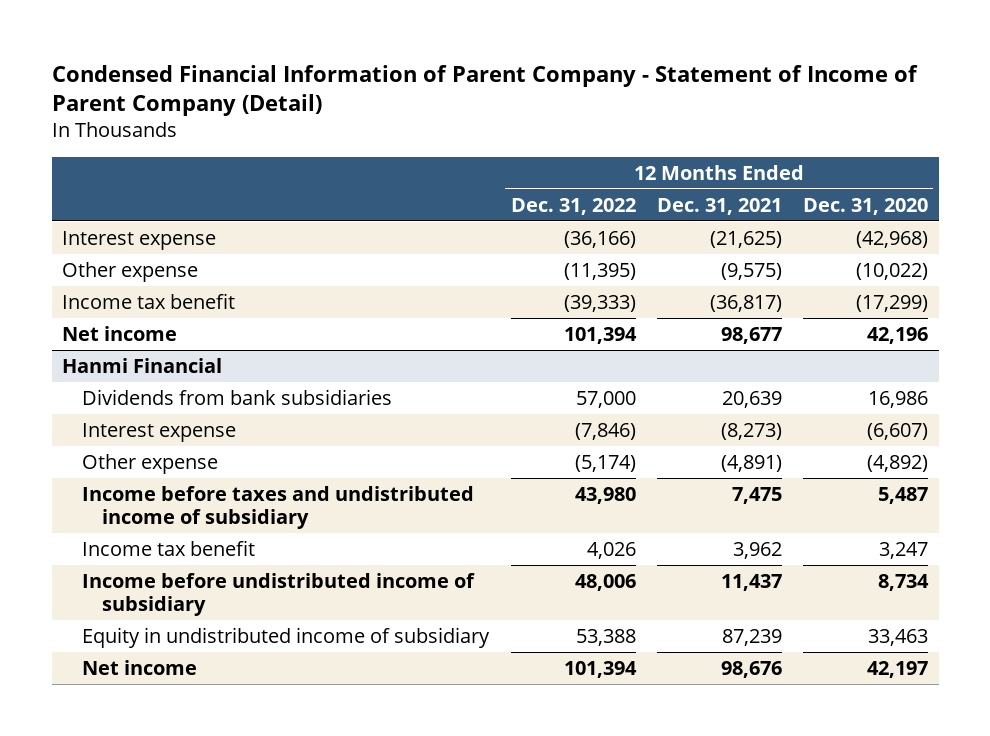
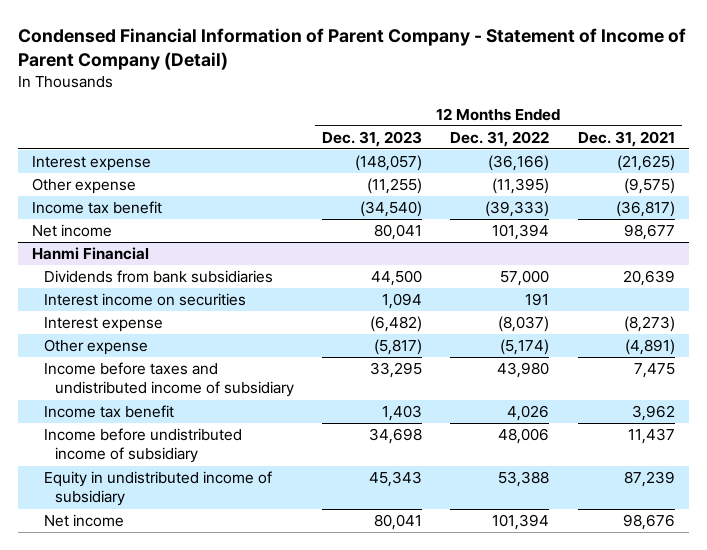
- | 12 Months Ended Dec. 31, 2022 | 12 Months Ended Dec. 31, 2021 | 12 Months Ended Dec. 31, 2020
+ | 12 Months Ended Dec. 31, 2023 | 12 Months Ended Dec. 31, 2022 | 12 Months Ended Dec. 31, 2021
@ Hanmi Financial
- Interest expense | (7,846) | (8,273) | (6,607)
+ Interest income on securities | 1,094 | 191 |
+ Interest expense | (6,482) | (8,037) | (8,273)

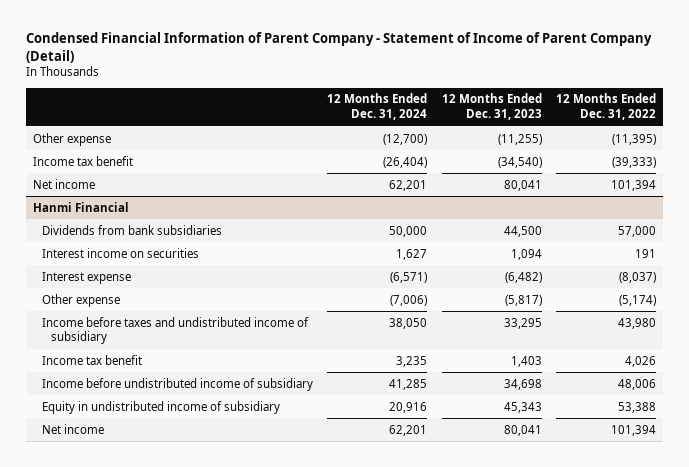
- | 12 Months Ended Dec. 31, 2023 | 12 Months Ended Dec. 31, 2022 | 12 Months Ended Dec. 31, 2021
+ | 12 Months Ended Dec. 31, 2024 | 12 Months Ended Dec. 31, 2023 | 12 Months Ended Dec. 31, 2022
- Interest expense | (148,057) | (36,166) | (21,625)

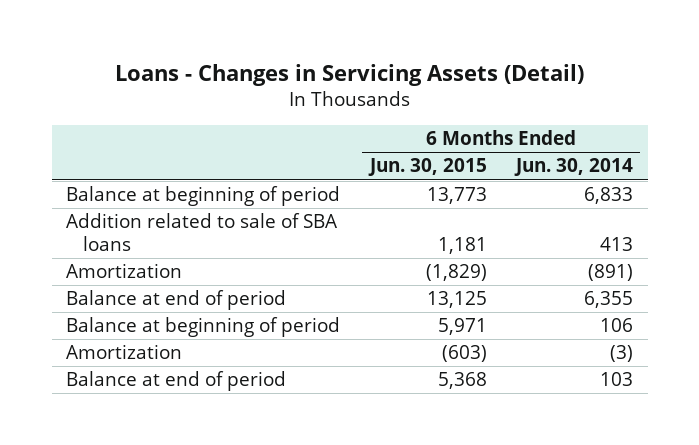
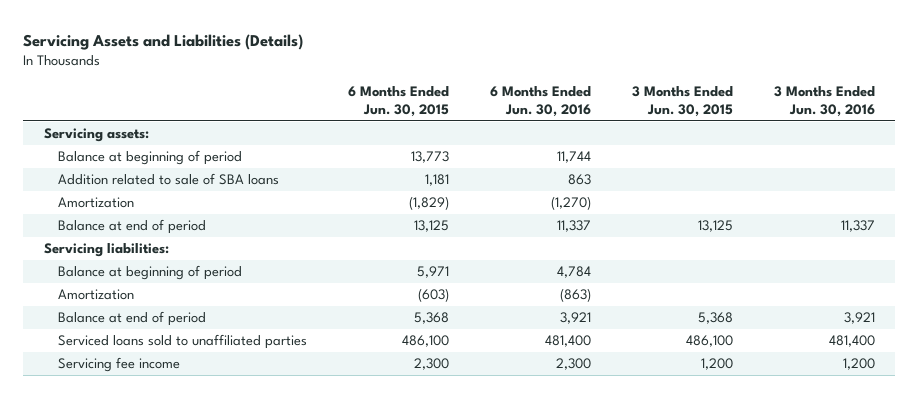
- Loans - Changes in Servicing Assets (Detail)
+ Servicing Assets and Liabilities (Details)
- | 6 Months Ended Jun. 30, 2015 | 6 Months Ended Jun. 30, 2014
+ | 6 Months Ended Jun. 30, 2015 | 6 Months Ended Jun. 30, 2016 | 3 Months Ended Jun. 30, 2015 | 3 Months Ended Jun. 30, 2016
+ Servicing assets:
+ Servicing liabilities:
+ Serviced loans sold to unaffiliated parties | 486,100 | 481,400 | 486,100 | 481,400
+ Servicing fee income | 2,300 | 2,300 | 1,200 | 1,200

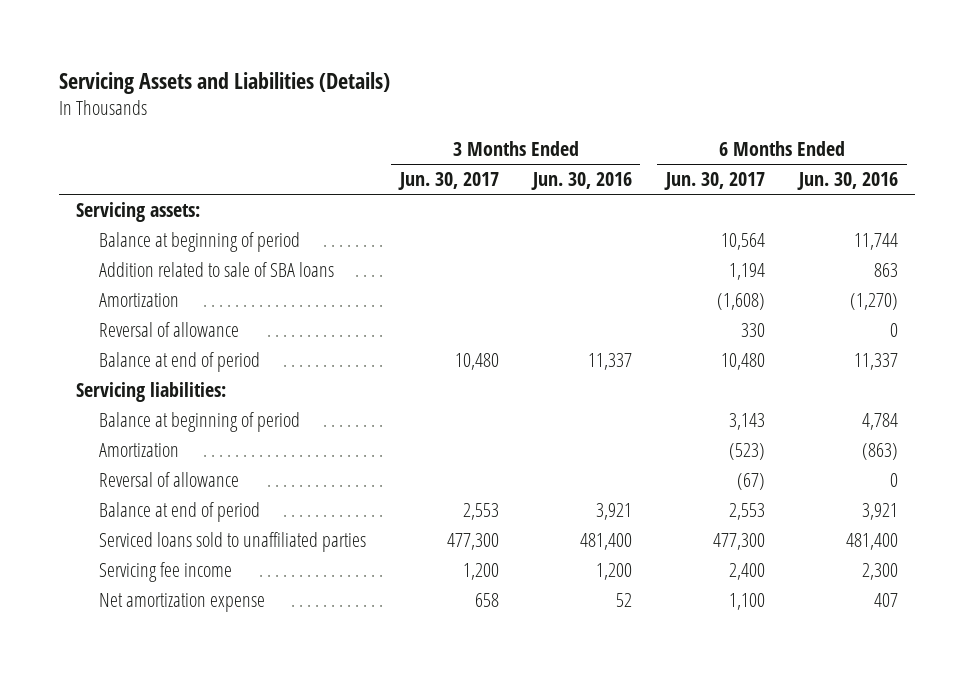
- | 6 Months Ended Jun. 30, 2015 | 6 Months Ended Jun. 30, 2016 | 3 Months Ended Jun. 30, 2015 | 3 Months Ended Jun. 30, 2016
+ | 3 Months Ended Jun. 30, 2017 | 3 Months Ended Jun. 30, 2016 | 6 Months Ended Jun. 30, 2017 | 6 Months Ended Jun. 30, 2016
+ Reversal of allowance | | | 330 | 0
+ Reversal of allowance | | | (67) | 0
+ Net amortization expense | 658 | 52 | 1,100 | 407

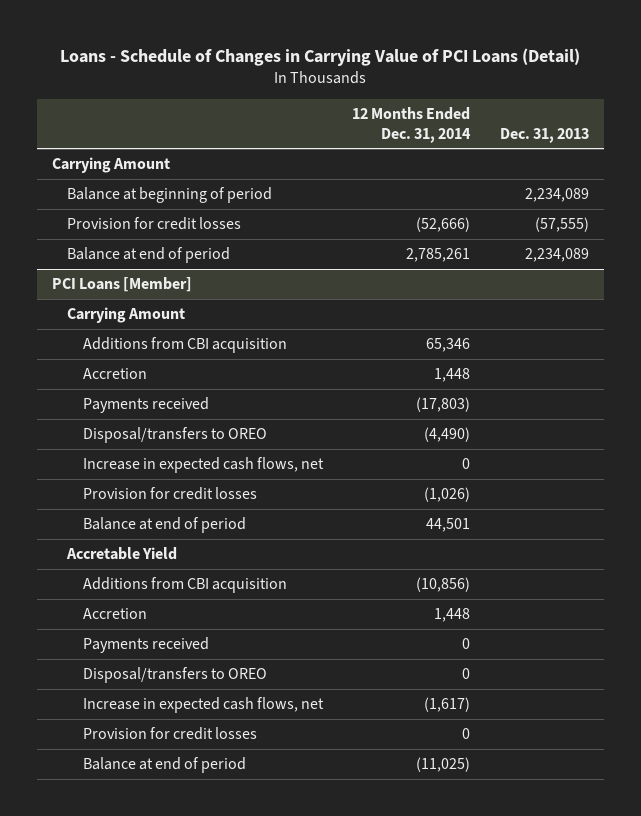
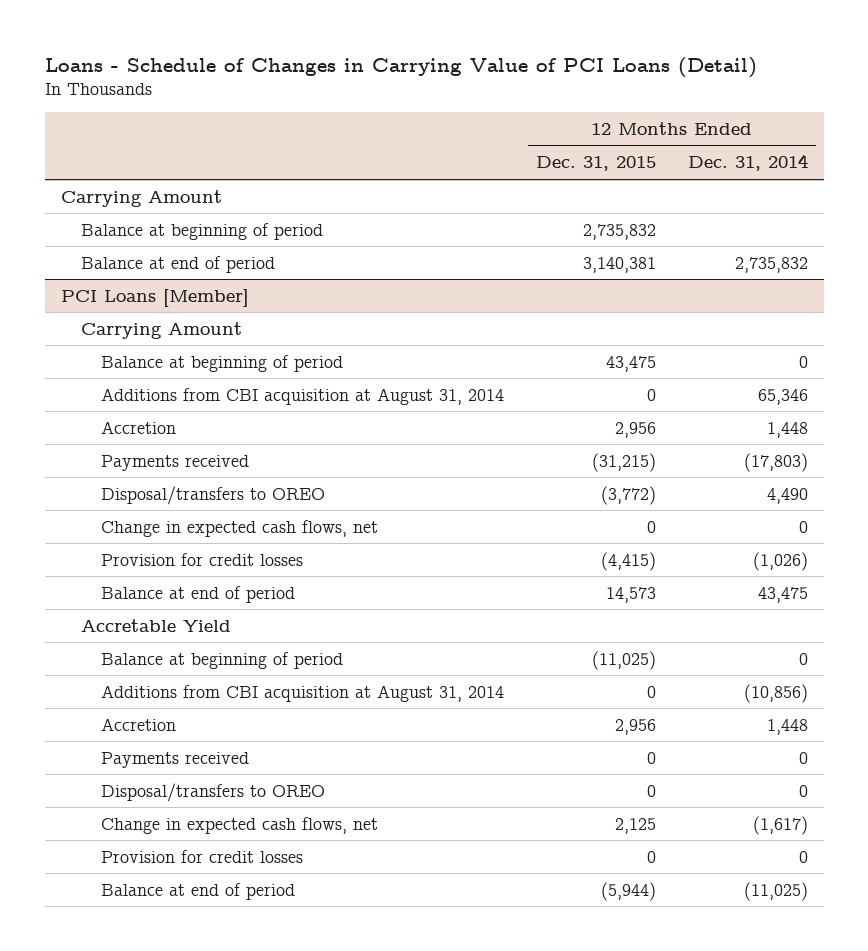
- | 12 Months Ended Dec. 31, 2014 | Dec. 31, 2013
+ | 12 Months Ended Dec. 31, 2015 | 12 Months Ended Dec. 31, 2014
- Provision for credit losses | (52,666) | (57,555)
- Balance at end of period | 2,785,261 | 2,234,089
+ Balance at end of period | 3,140,381 | 2,735,832
@ PCI Loans [Member]
- Additions from CBI acquisition | 65,346 |
+ Balance at beginning of period | 43,475 | 0
+ Additions from CBI acquisition at August 31, 2014 | 0 | 65,346
- Disposal/transfers to OREO | (4,490) |
- Increase in expected cash flows, net | 0 |
+ Disposal/transfers to OREO | (3,772) | 4,490
+ Change in expected cash flows, net | 0 | 0
- Balance at end of period | 44,501 |
+ Balance at end of period | 14,573 | 43,475
- Additions from CBI acquisition | (10,856) |
+ Balance at beginning of period | (11,025) | 0
+ Additions from CBI acquisition at August 31, 2014 | 0 | (10,856)
- Increase in expected cash flows, net | (1,617) |
+ Change in expected cash flows, net | 2,125 | (1,617)

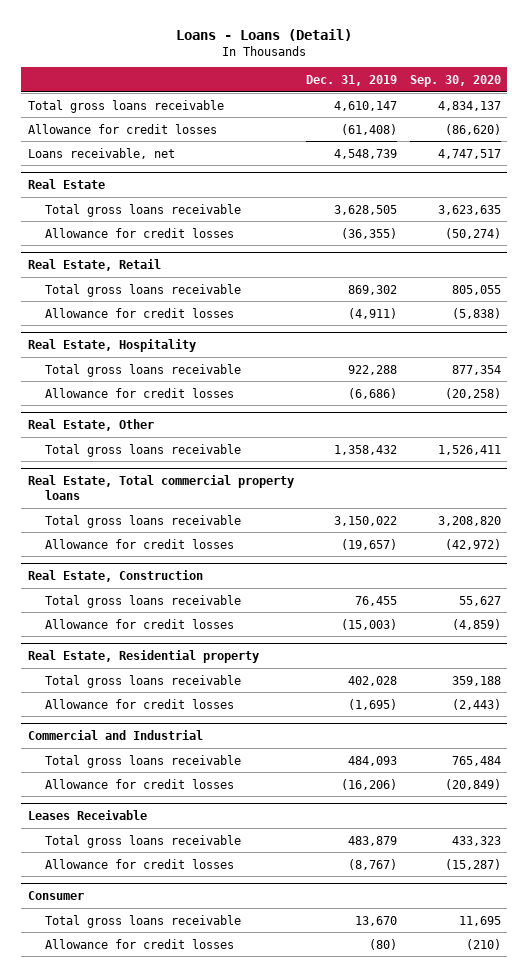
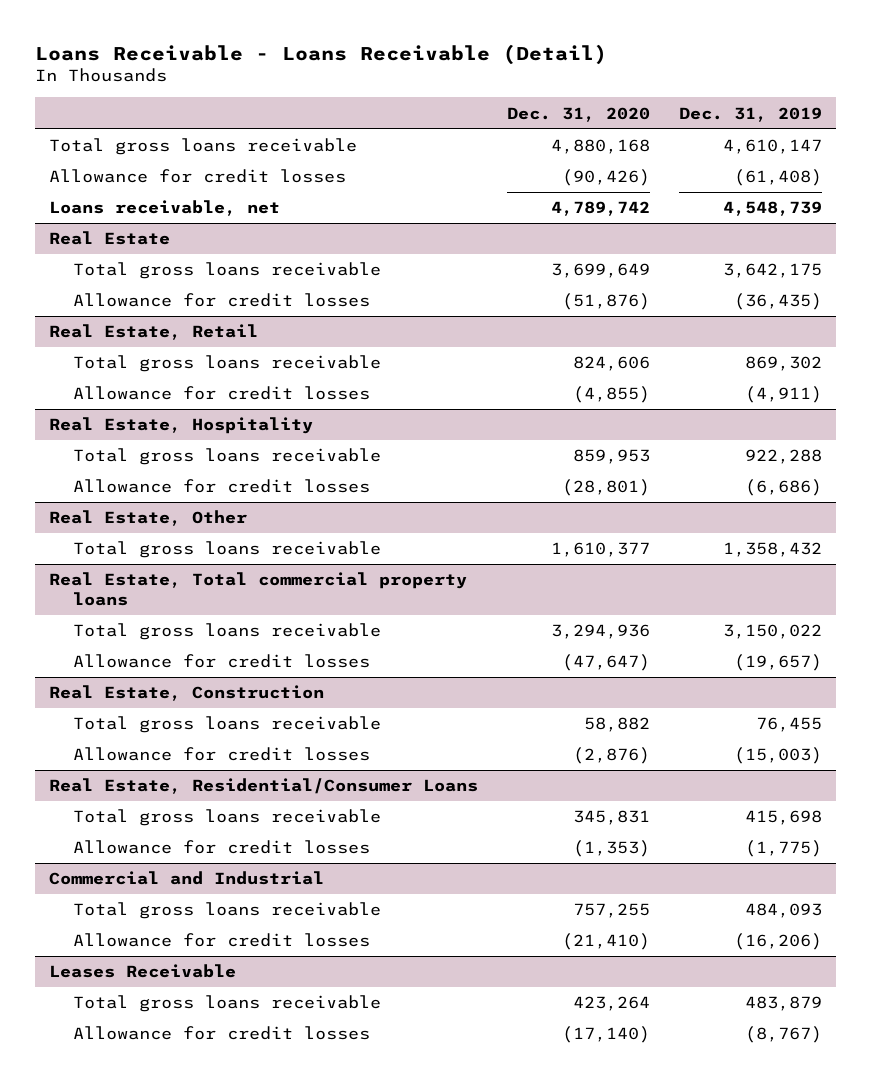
- Loans - Loans (Detail)
+ Loans Receivable - Loans Receivable (Detail)
- | Dec. 31, 2019 | Sep. 30, 2020
+ | Dec. 31, 2020 | Dec. 31, 2019
@ Real Estate
- Total gross loans receivable | 3,628,505 | 3,623,635
- Allowance for credit losses | (36,355) | (50,274)
+ Total gross loans receivable | 3,699,649 | 3,642,175
+ Allowance for credit losses | (51,876) | (36,435)
- Real Estate, Residential property
- Total gross loans receivable | 402,028 | 359,188
- Allowance for credit losses | (1,695) | (2,443)
+ Real Estate, Residential/Consumer Loans
+ Total gross loans receivable | 345,831 | 415,698
+ Allowance for credit losses | (1,353) | (1,775)
- Consumer
- Total gross loans receivable | 13,670 | 11,695
- Allowance for credit losses | (80) | (210)

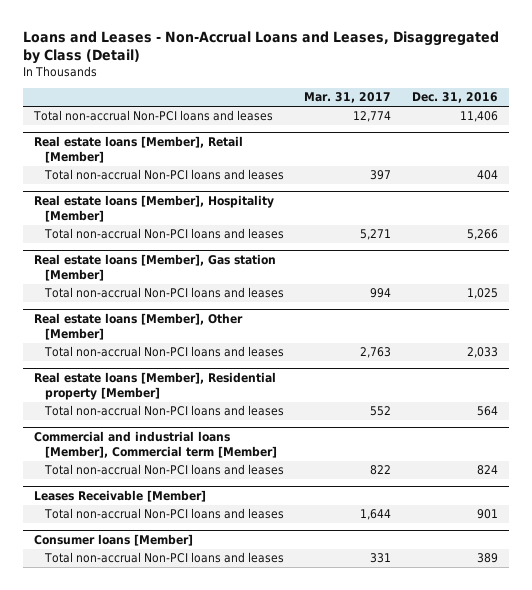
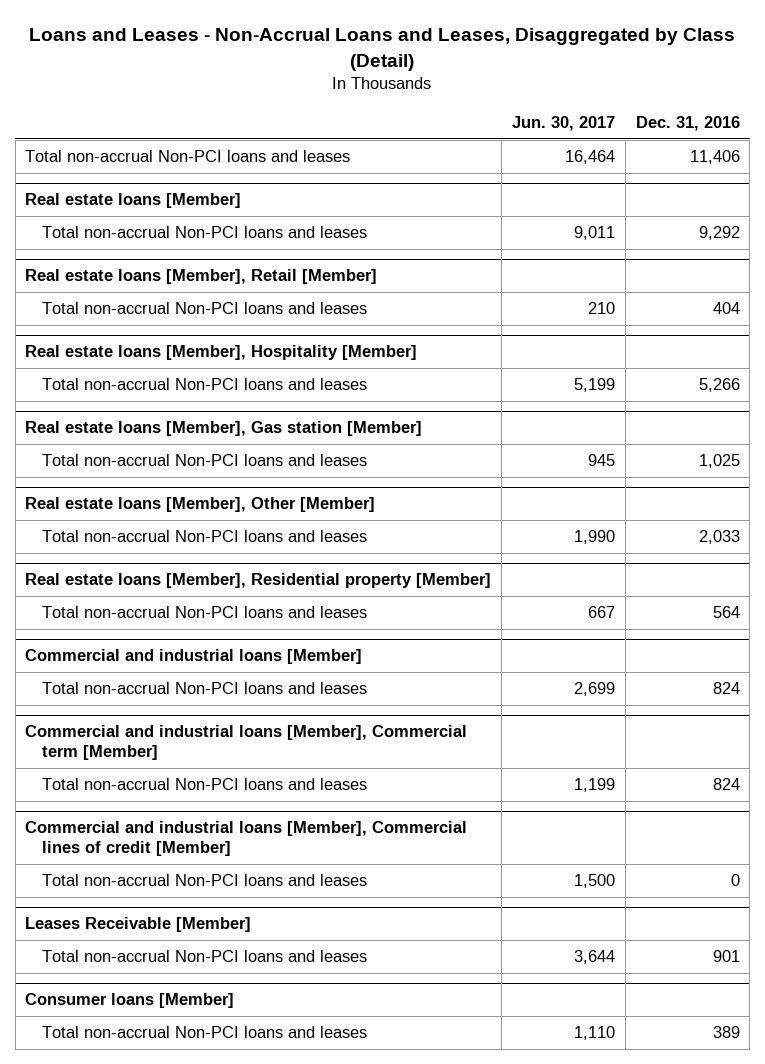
- | Mar. 31, 2017 | Dec. 31, 2016
+ | Jun. 30, 2017 | Dec. 31, 2016
+ Real estate loans [Member]
+ Total non-accrual Non-PCI loans and leases | 9,011 | 9,292
+ Commercial and industrial loans [Member]
+ Total non-accrual Non-PCI loans and leases | 2,699 | 824
+ Commercial and industrial loans [Member], Commercial lines of credit [Member]
+ Total non-accrual Non-PCI loans and leases | 1,500 | 0

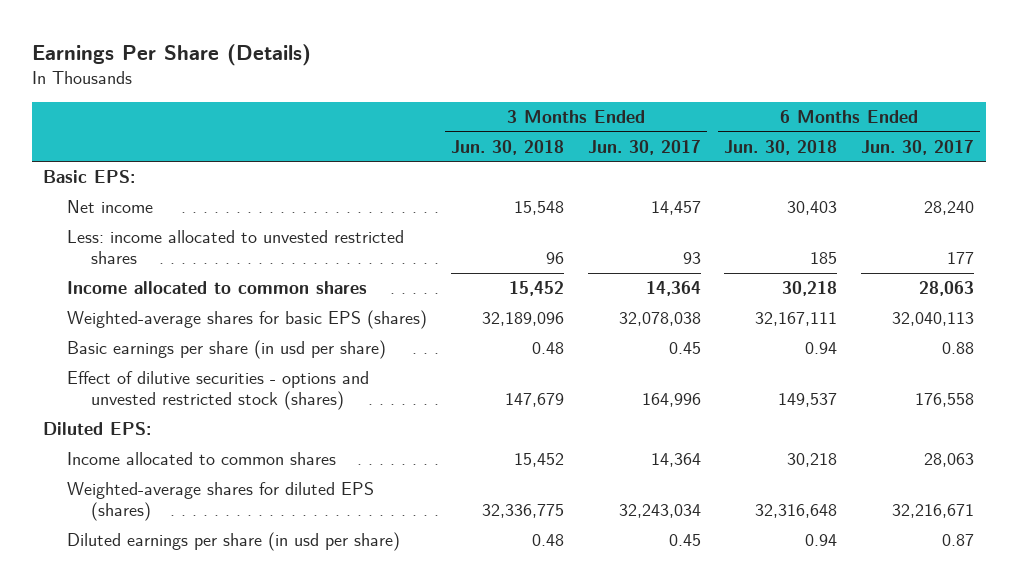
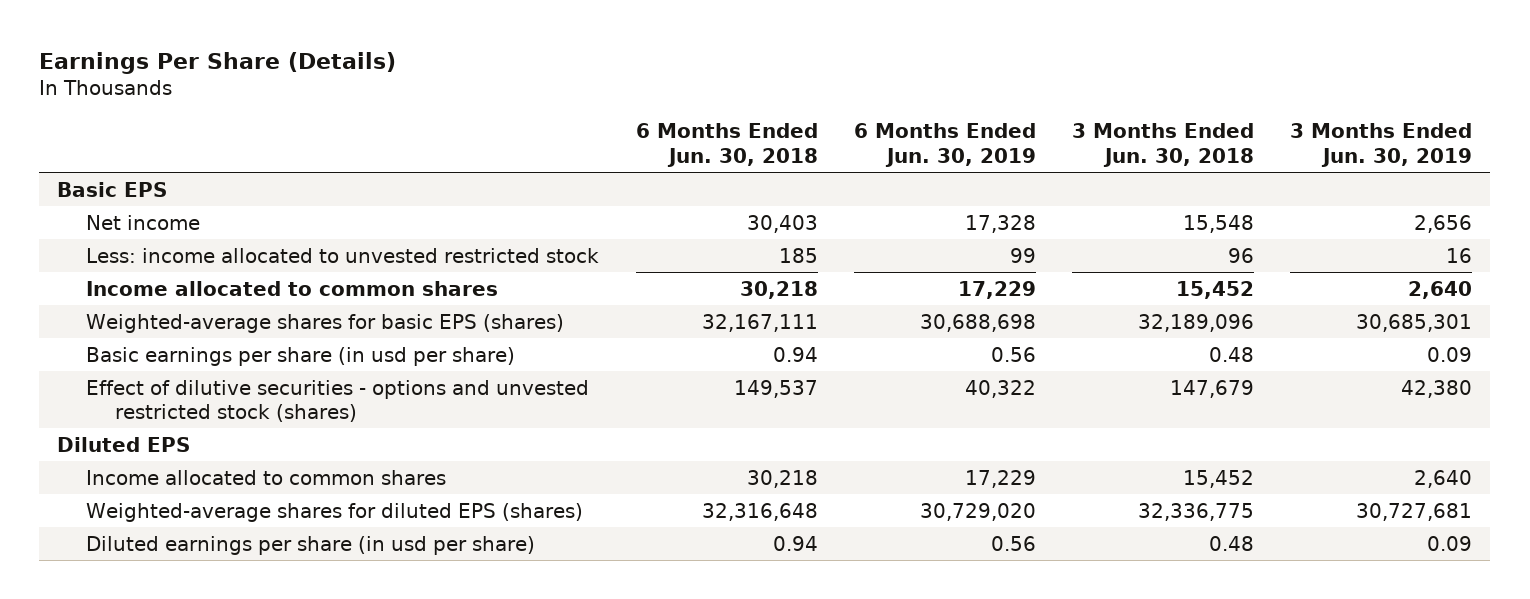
- | 3 Months Ended Jun. 30, 2018 | 3 Months Ended Jun. 30, 2017 | 6 Months Ended Jun. 30, 2018 | 6 Months Ended Jun. 30, 2017
+ | 6 Months Ended Jun. 30, 2018 | 6 Months Ended Jun. 30, 2019 | 3 Months Ended Jun. 30, 2018 | 3 Months Ended Jun. 30, 2019
- Basic EPS:
+ Basic EPS
- Less: income allocated to unvested restricted shares | 96 | 93 | 185 | 177
+ Less: income allocated to unvested restricted stock | 185 | 99 | 96 | 16
- Diluted EPS:
+ Diluted EPS

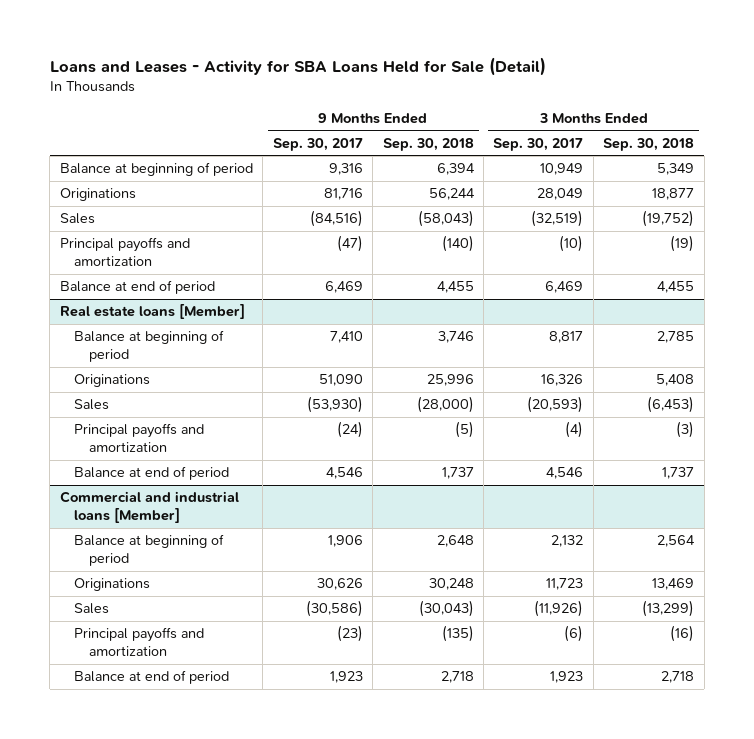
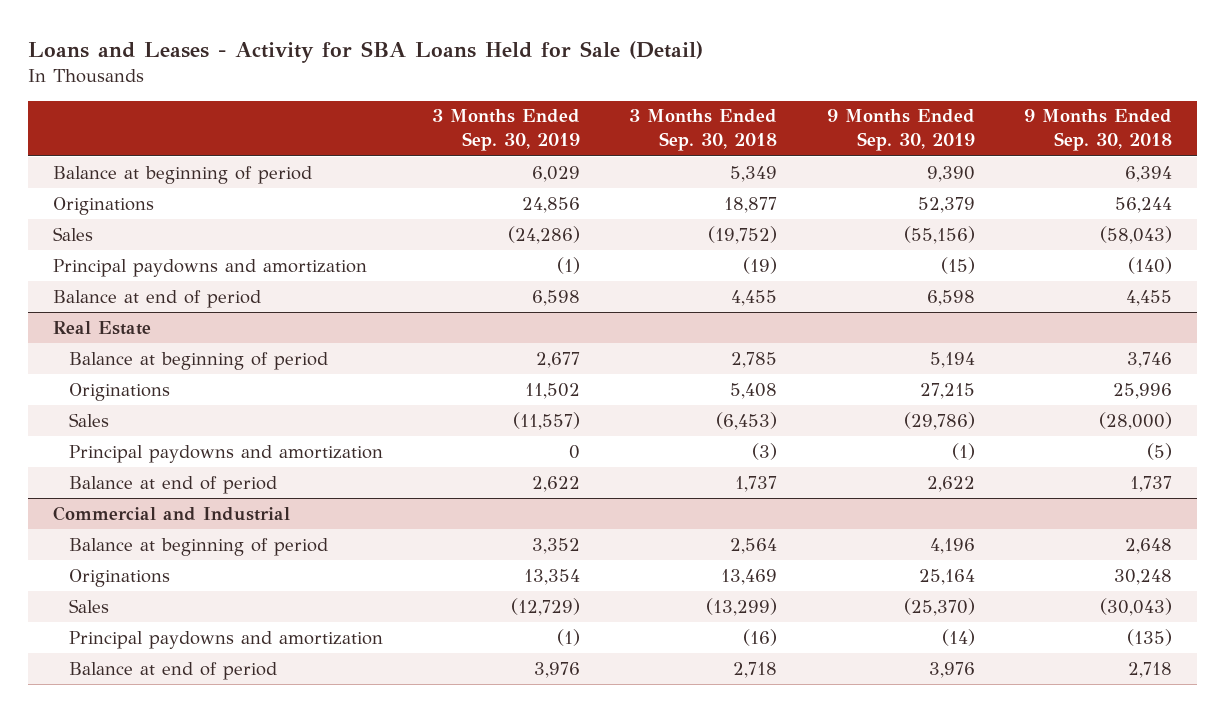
- | 9 Months Ended Sep. 30, 2017 | 9 Months Ended Sep. 30, 2018 | 3 Months Ended Sep. 30, 2017 | 3 Months Ended Sep. 30, 2018
+ | 3 Months Ended Sep. 30, 2019 | 3 Months Ended Sep. 30, 2018 | 9 Months Ended Sep. 30, 2019 | 9 Months Ended Sep. 30, 2018
- Principal payoffs and amortization | (47) | (140) | (10) | (19)
+ Principal paydowns and amortization | (1) | (19) | (15) | (140)
- Real estate loans [Member]
+ Real Estate
- Principal payoffs and amortization | (24) | (5) | (4) | (3)
+ Principal paydowns and amortization | 0 | (3) | (1) | (5)
- Commercial and industrial loans [Member]
+ Commercial and Industrial
- Principal payoffs and amortization | (23) | (135) | (6) | (16)
+ Principal paydowns and amortization | (1) | (16) | (14) | (135)

